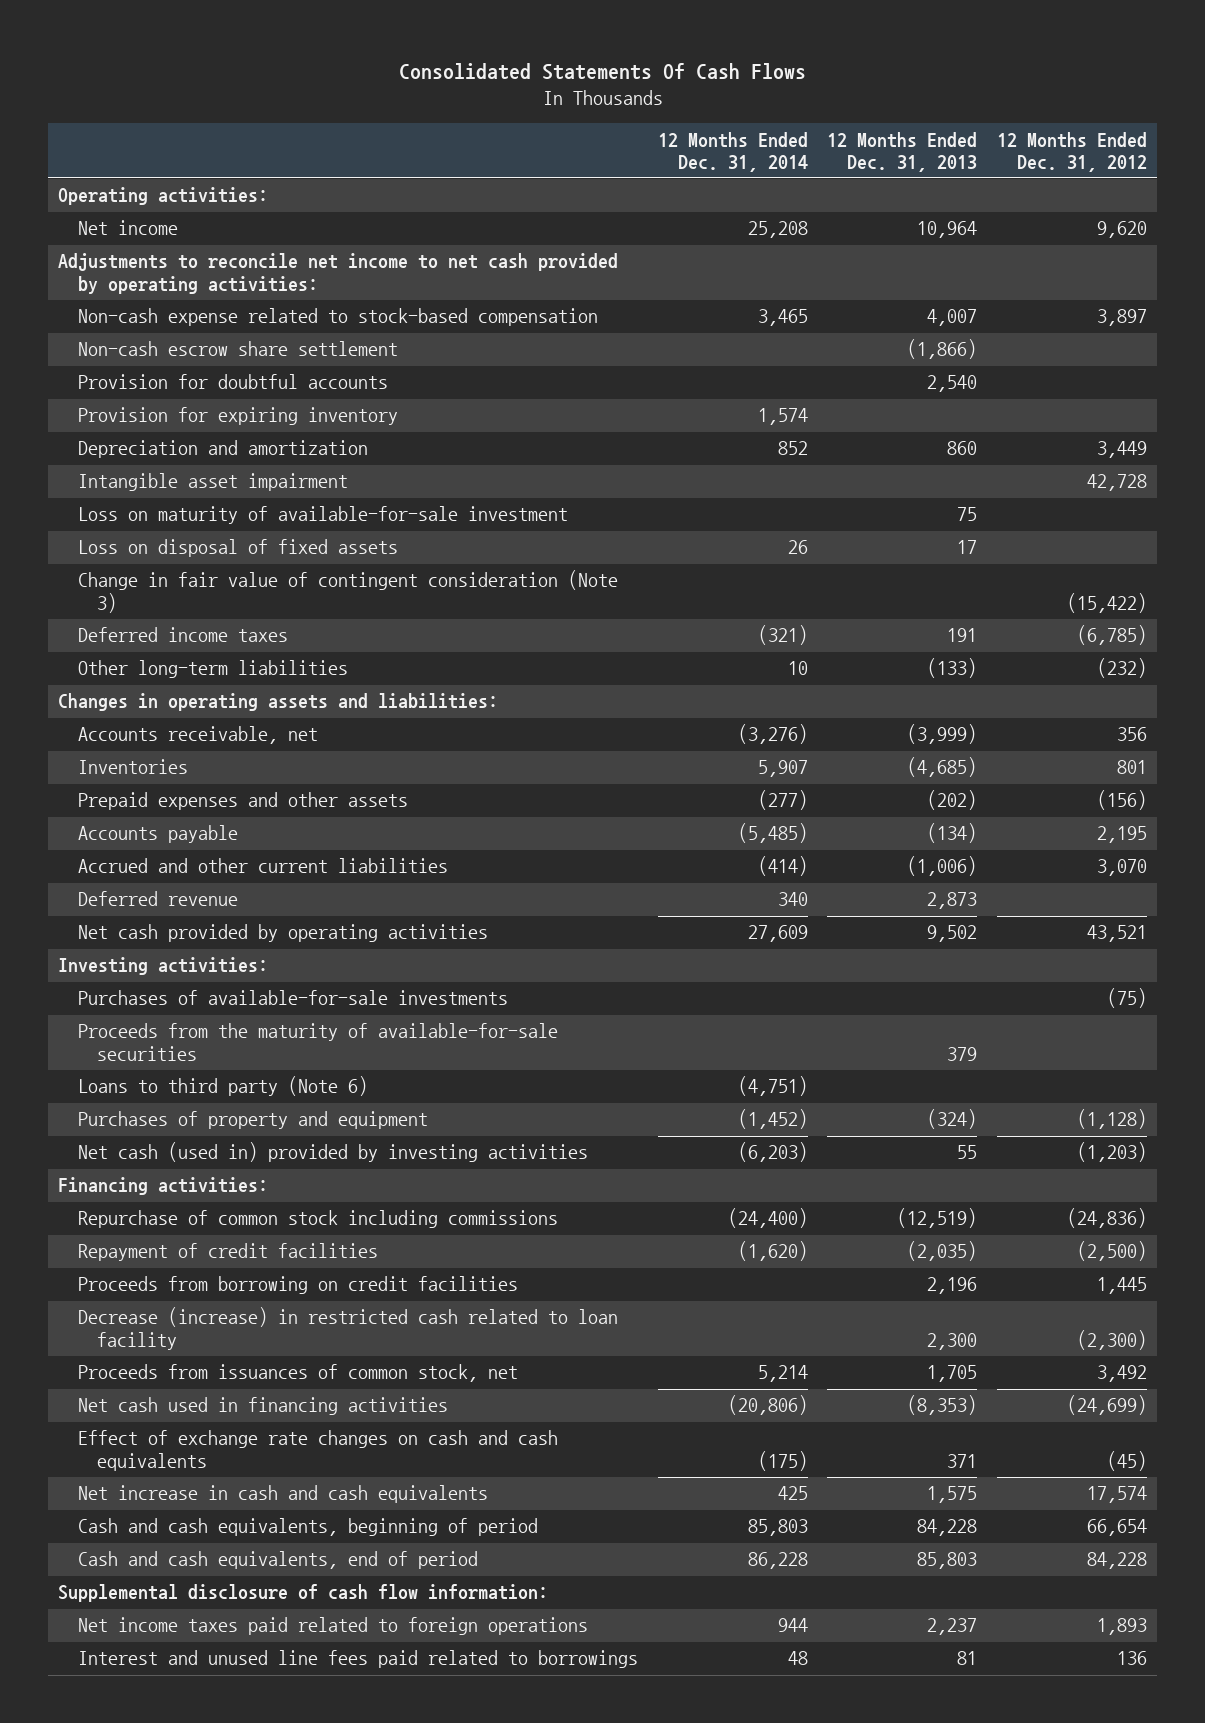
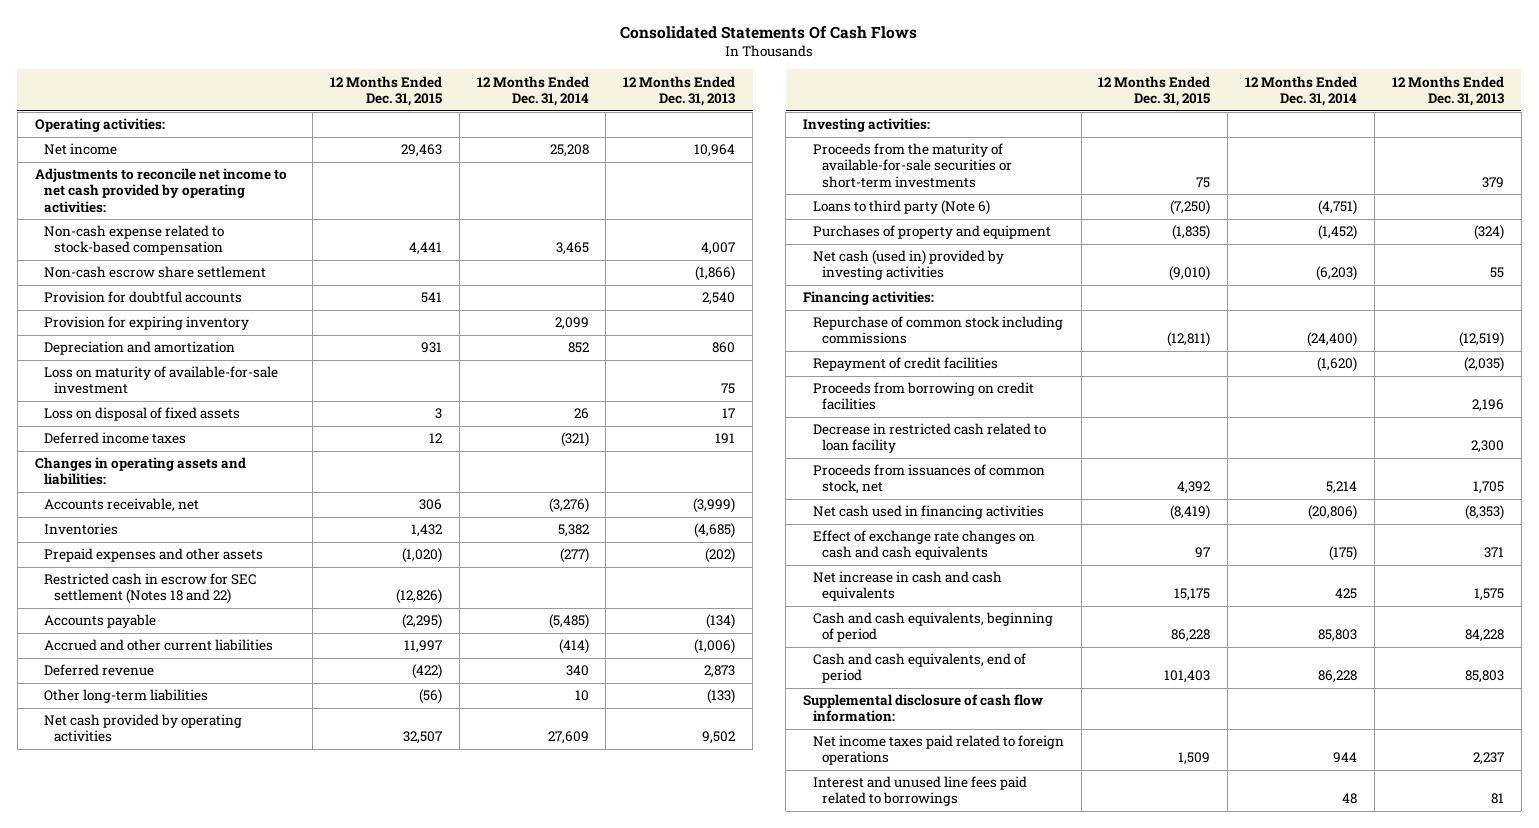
- | 12 Months Ended Dec. 31, 2014 | 12 Months Ended Dec. 31, 2013 | 12 Months Ended Dec. 31, 2012
+ | 12 Months Ended Dec. 31, 2015 | 12 Months Ended Dec. 31, 2014 | 12 Months Ended Dec. 31, 2013
- Provision for expiring inventory | 1,574 | |
+ Provision for expiring inventory | | 2,099 |
- Intangible asset impairment | | | 42,728
- Change in fair value of contingent consideration (Note 3) | | | (15,422)
- Inventories | 5,907 | (4,685) | 801
+ Inventories | 1,432 | 5,382 | (4,685)
+ Restricted cash in escrow for SEC settlement (Notes 18 and 22) | (12,826) | |
moved down: Other long-term liabilities | (56) | 10 | (133)
- Purchases of available-for-sale investments | | | (75)
- Proceeds from the maturity of available-for-sale securities | | 379 |
+ Proceeds from the maturity of available-for-sale securities or short-term investments | 75 | | 379
- Decrease (increase) in restricted cash related to loan facility | | 2,300 | (2,300)
+ Decrease in restricted cash related to loan facility | | | 2,300

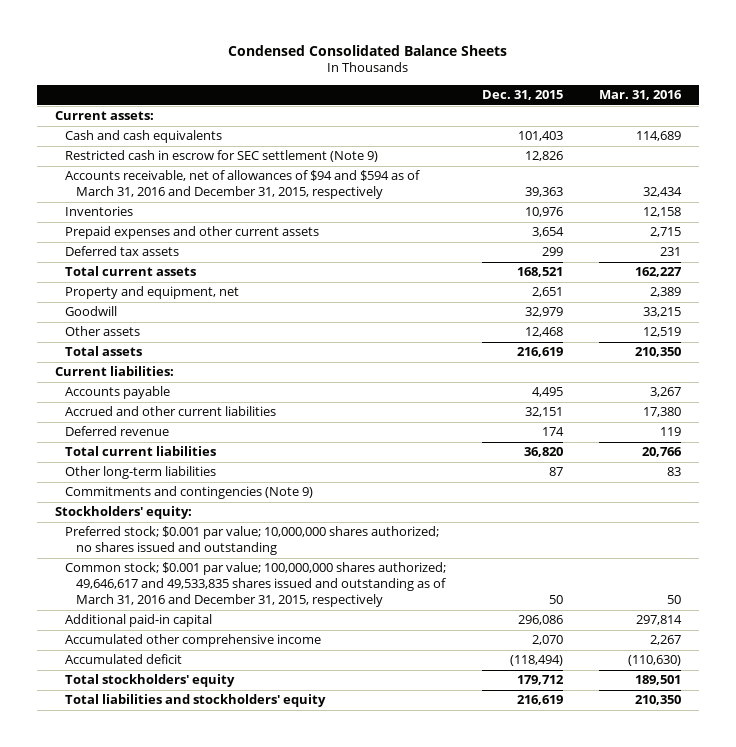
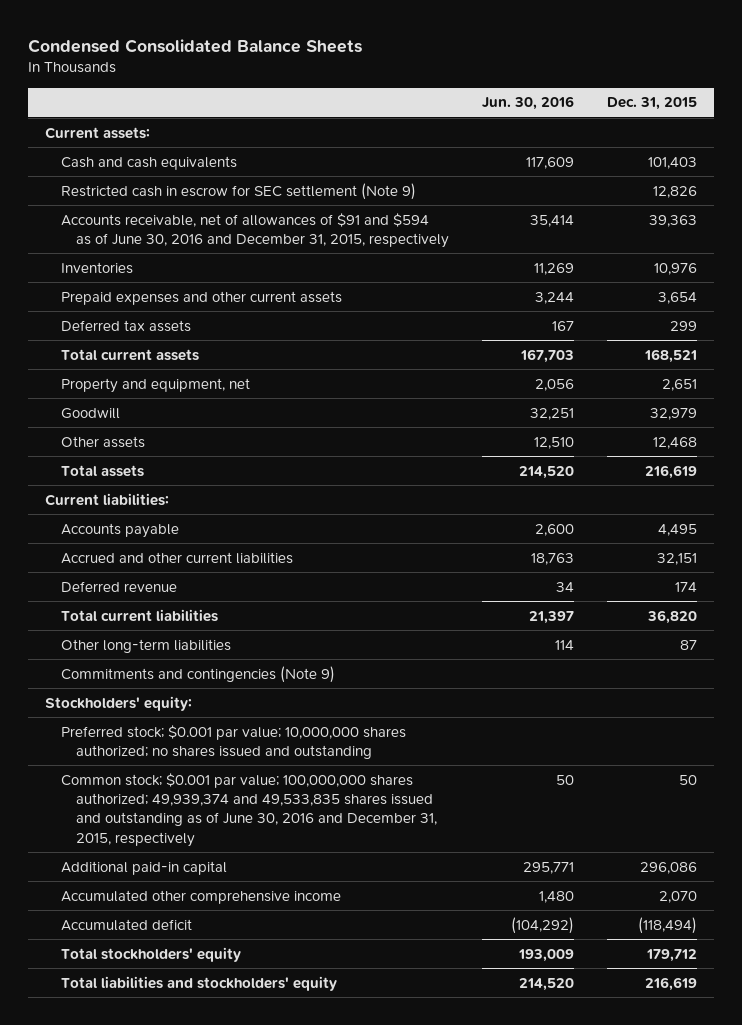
- | Dec. 31, 2015 | Mar. 31, 2016
+ | Jun. 30, 2016 | Dec. 31, 2015
- Accounts receivable, net of allowances of $94 and $594 as of March 31, 2016 and December 31, 2015, respectively | 39,363 | 32,434
+ Accounts receivable, net of allowances of $91 and $594 as of June 30, 2016 and December 31, 2015, respectively | 35,414 | 39,363
- Common stock; $0.001 par value; 100,000,000 shares authorized; 49,646,617 and 49,533,835 shares issued and outstanding as of March 31, 2016 and December 31, 2015, respectively | 50 | 50
+ Common stock; $0.001 par value; 100,000,000 shares authorized; 49,939,374 and 49,533,835 shares issued and outstanding as of June 30, 2016 and December 31, 2015, respectively | 50 | 50

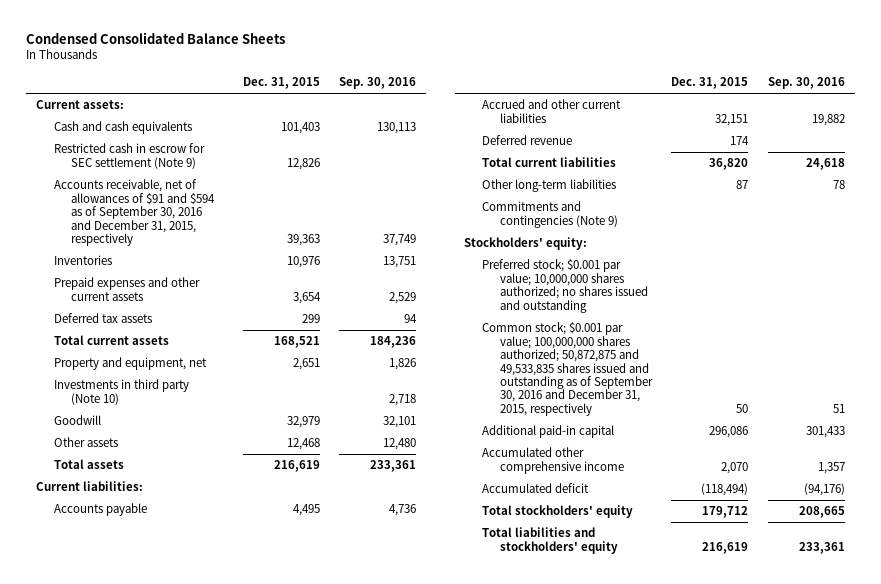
- | Jun. 30, 2016 | Dec. 31, 2015
+ | Dec. 31, 2015 | Sep. 30, 2016
- Accounts receivable, net of allowances of $91 and $594 as of June 30, 2016 and December 31, 2015, respectively | 35,414 | 39,363
+ Accounts receivable, net of allowances of $91 and $594 as of September 30, 2016 and December 31, 2015, respectively | 39,363 | 37,749
+ Investments in third party (Note 10) | | 2,718
- Common stock; $0.001 par value; 100,000,000 shares authorized; 49,939,374 and 49,533,835 shares issued and outstanding as of June 30, 2016 and December 31, 2015, respectively | 50 | 50
+ Common stock; $0.001 par value; 100,000,000 shares authorized; 50,872,875 and 49,533,835 shares issued and outstanding as of September 30, 2016 and December 31, 2015, respectively | 50 | 51

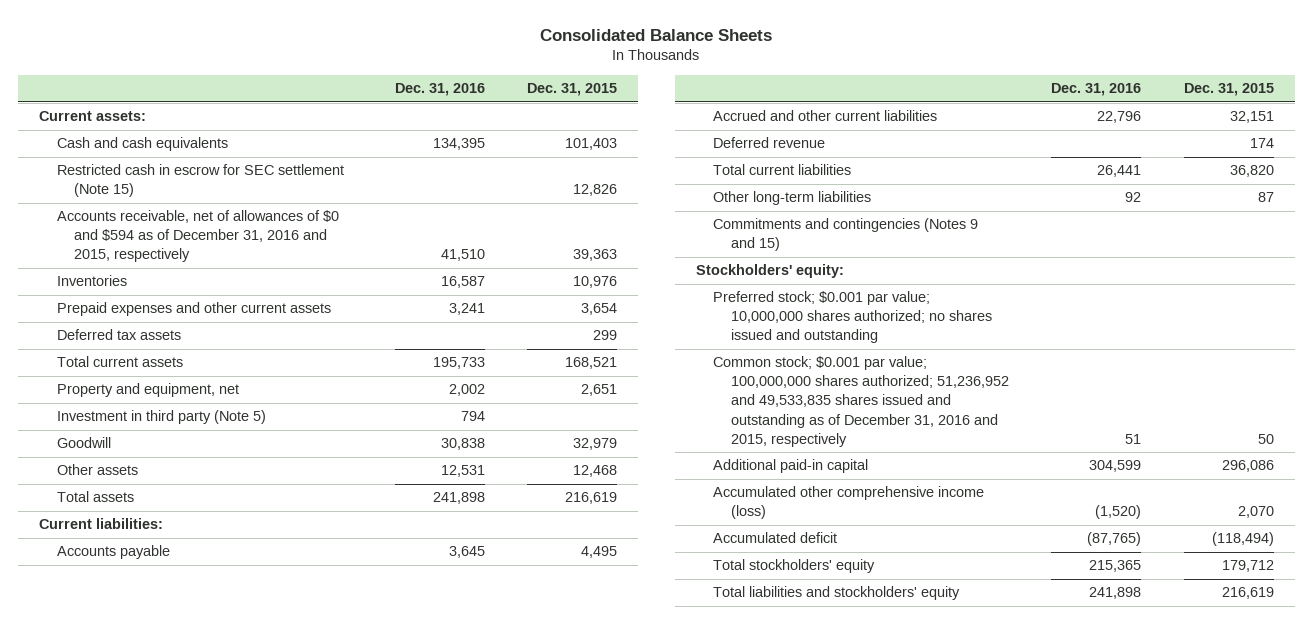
- Condensed Consolidated Balance Sheets
+ Consolidated Balance Sheets
- | Dec. 31, 2015 | Sep. 30, 2016
+ | Dec. 31, 2016 | Dec. 31, 2015
- Restricted cash in escrow for SEC settlement (Note 9) | 12,826 |
- Accounts receivable, net of allowances of $91 and $594 as of September 30, 2016 and December 31, 2015, respectively | 39,363 | 37,749
+ Restricted cash in escrow for SEC settlement (Note 15) | | 12,826
+ Accounts receivable, net of allowances of $0 and $594 as of December 31, 2016 and 2015, respectively | 41,510 | 39,363
- Investments in third party (Note 10) | | 2,718
+ Investment in third party (Note 5) | 794 |
- Commitments and contingencies (Note 9)
+ Commitments and contingencies (Notes 9 and 15)
- Common stock; $0.001 par value; 100,000,000 shares authorized; 50,872,875 and 49,533,835 shares issued and outstanding as of September 30, 2016 and December 31, 2015, respectively | 50 | 51
+ Common stock; $0.001 par value; 100,000,000 shares authorized; 51,236,952 and 49,533,835 shares issued and outstanding as of December 31, 2016 and 2015, respectively | 51 | 50
- Accumulated other comprehensive income | 2,070 | 1,357
+ Accumulated other comprehensive income (loss) | (1,520) | 2,070

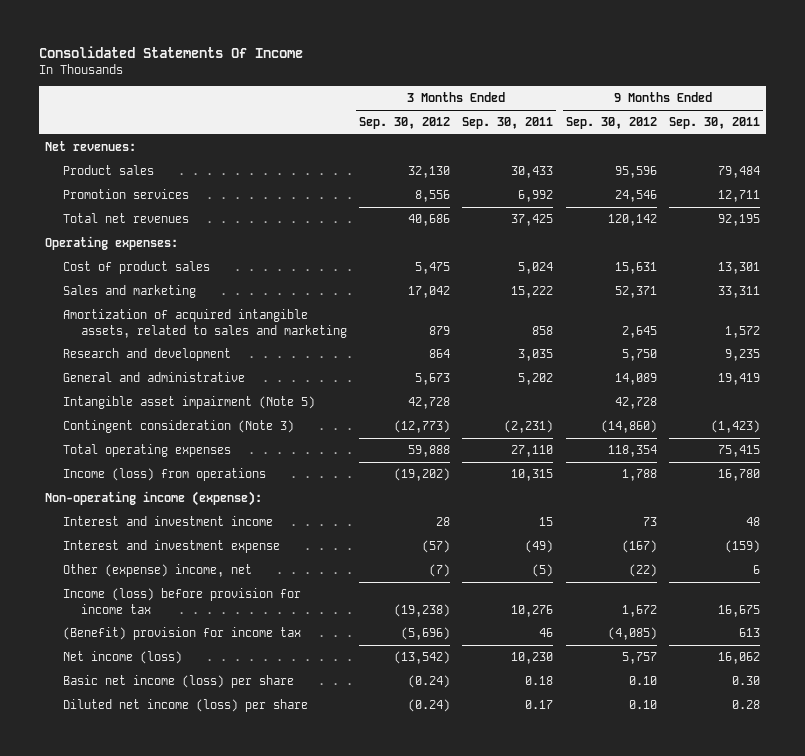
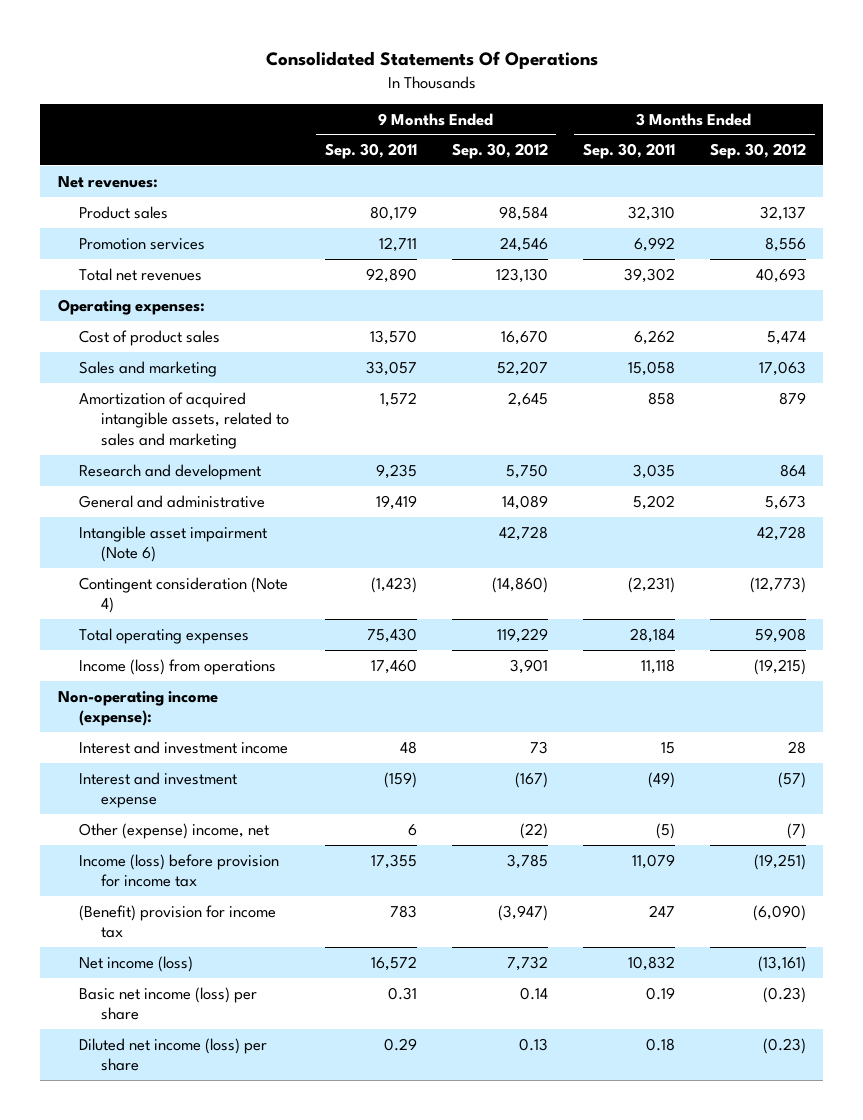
- Consolidated Statements Of Income
+ Consolidated Statements Of Operations
- | 3 Months Ended Sep. 30, 2012 | 3 Months Ended Sep. 30, 2011 | 9 Months Ended Sep. 30, 2012 | 9 Months Ended Sep. 30, 2011
+ | 9 Months Ended Sep. 30, 2011 | 9 Months Ended Sep. 30, 2012 | 3 Months Ended Sep. 30, 2011 | 3 Months Ended Sep. 30, 2012
- Product sales | 32,130 | 30,433 | 95,596 | 79,484
+ Product sales | 80,179 | 98,584 | 32,310 | 32,137
- Total net revenues | 40,686 | 37,425 | 120,142 | 92,195
+ Total net revenues | 92,890 | 123,130 | 39,302 | 40,693
- Cost of product sales | 5,475 | 5,024 | 15,631 | 13,301
- Sales and marketing | 17,042 | 15,222 | 52,371 | 33,311
+ Cost of product sales | 13,570 | 16,670 | 6,262 | 5,474
+ Sales and marketing | 33,057 | 52,207 | 15,058 | 17,063
- Intangible asset impairment (Note 5) | 42,728 | | 42,728 |
- Contingent consideration (Note 3) | (12,773) | (2,231) | (14,860) | (1,423)
- Total operating expenses | 59,888 | 27,110 | 118,354 | 75,415
- Income (loss) from operations | (19,202) | 10,315 | 1,788 | 16,780
+ Intangible asset impairment (Note 6) | | 42,728 | | 42,728
+ Contingent consideration (Note 4) | (1,423) | (14,860) | (2,231) | (12,773)
+ Total operating expenses | 75,430 | 119,229 | 28,184 | 59,908
+ Income (loss) from operations | 17,460 | 3,901 | 11,118 | (19,215)
- Income (loss) before provision for income tax | (19,238) | 10,276 | 1,672 | 16,675
- (Benefit) provision for income tax | (5,696) | 46 | (4,085) | 613
- Net income (loss) | (13,542) | 10,230 | 5,757 | 16,062
- Basic net income (loss) per share | (0.24) | 0.18 | 0.10 | 0.30
- Diluted net income (loss) per share | (0.24) | 0.17 | 0.10 | 0.28
+ Income (loss) before provision for income tax | 17,355 | 3,785 | 11,079 | (19,251)
+ (Benefit) provision for income tax | 783 | (3,947) | 247 | (6,090)
+ Net income (loss) | 16,572 | 7,732 | 10,832 | (13,161)
+ Basic net income (loss) per share | 0.31 | 0.14 | 0.19 | (0.23)
+ Diluted net income (loss) per share | 0.29 | 0.13 | 0.18 | (0.23)

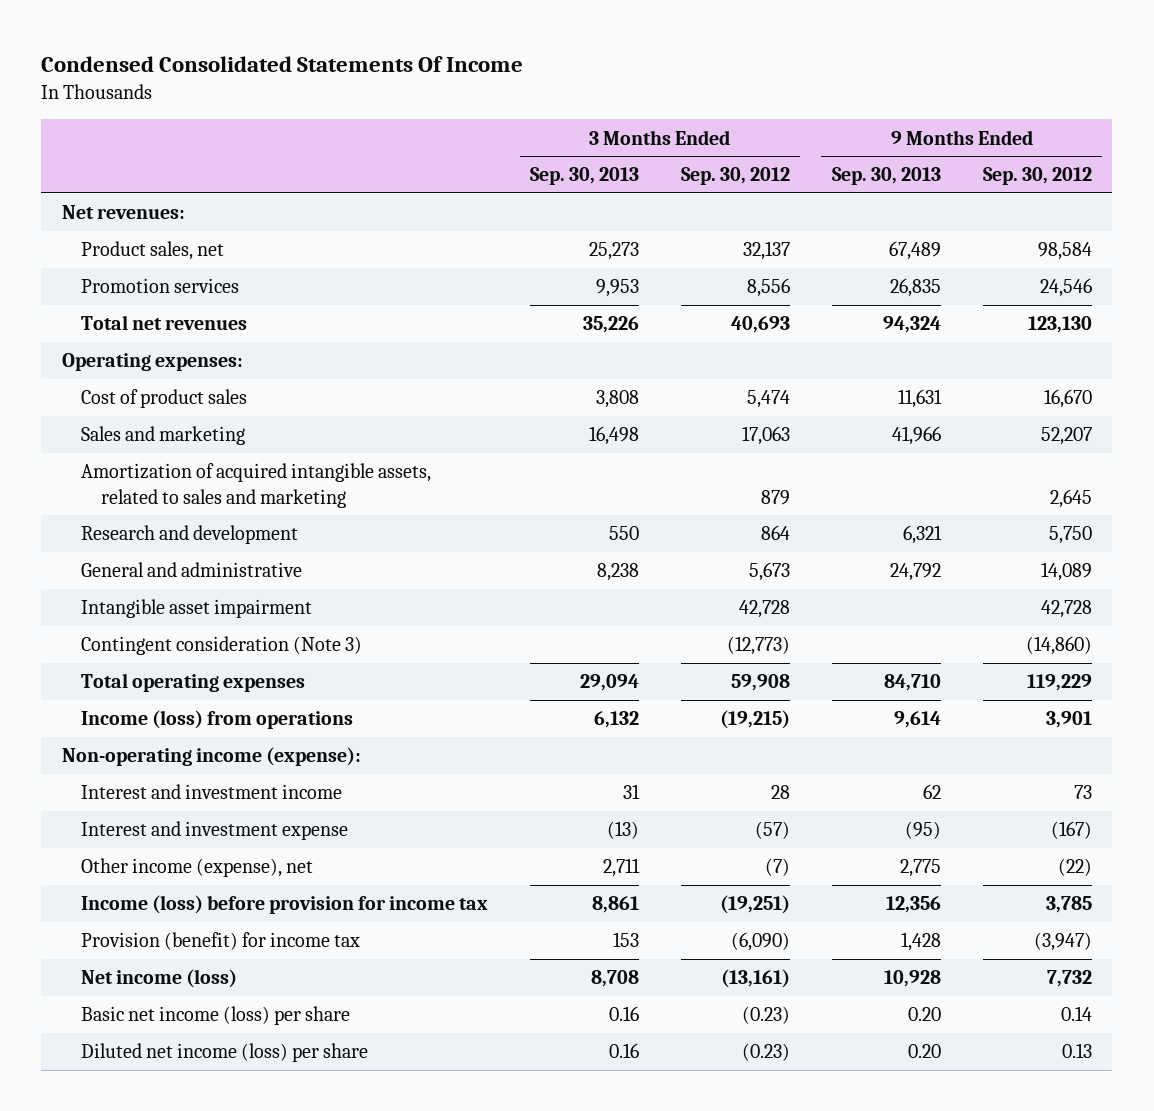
- Consolidated Statements Of Operations
+ Condensed Consolidated Statements Of Income
- | 9 Months Ended Sep. 30, 2011 | 9 Months Ended Sep. 30, 2012 | 3 Months Ended Sep. 30, 2011 | 3 Months Ended Sep. 30, 2012
+ | 3 Months Ended Sep. 30, 2013 | 3 Months Ended Sep. 30, 2012 | 9 Months Ended Sep. 30, 2013 | 9 Months Ended Sep. 30, 2012
- Product sales | 80,179 | 98,584 | 32,310 | 32,137
+ Product sales, net | 25,273 | 32,137 | 67,489 | 98,584
- Intangible asset impairment (Note 6) | | 42,728 | | 42,728
- Contingent consideration (Note 4) | (1,423) | (14,860) | (2,231) | (12,773)
+ Intangible asset impairment | | 42,728 | | 42,728
+ Contingent consideration (Note 3) | | (12,773) | | (14,860)
- Other (expense) income, net | 6 | (22) | (5) | (7)
+ Other income (expense), net | 2,711 | (7) | 2,775 | (22)
- (Benefit) provision for income tax | 783 | (3,947) | 247 | (6,090)
+ Provision (benefit) for income tax | 153 | (6,090) | 1,428 | (3,947)

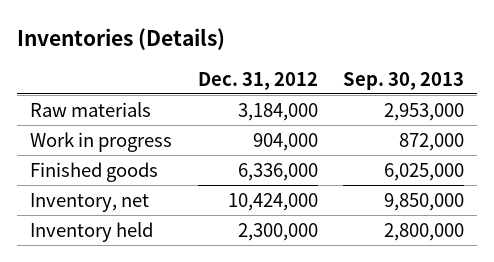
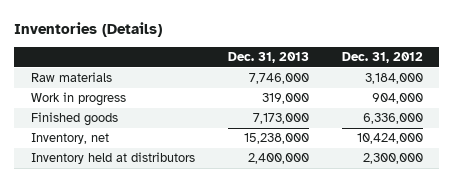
- | Dec. 31, 2012 | Sep. 30, 2013
+ | Dec. 31, 2013 | Dec. 31, 2012
- Inventory held | 2,300,000 | 2,800,000
+ Inventory held at distributors | 2,400,000 | 2,300,000

